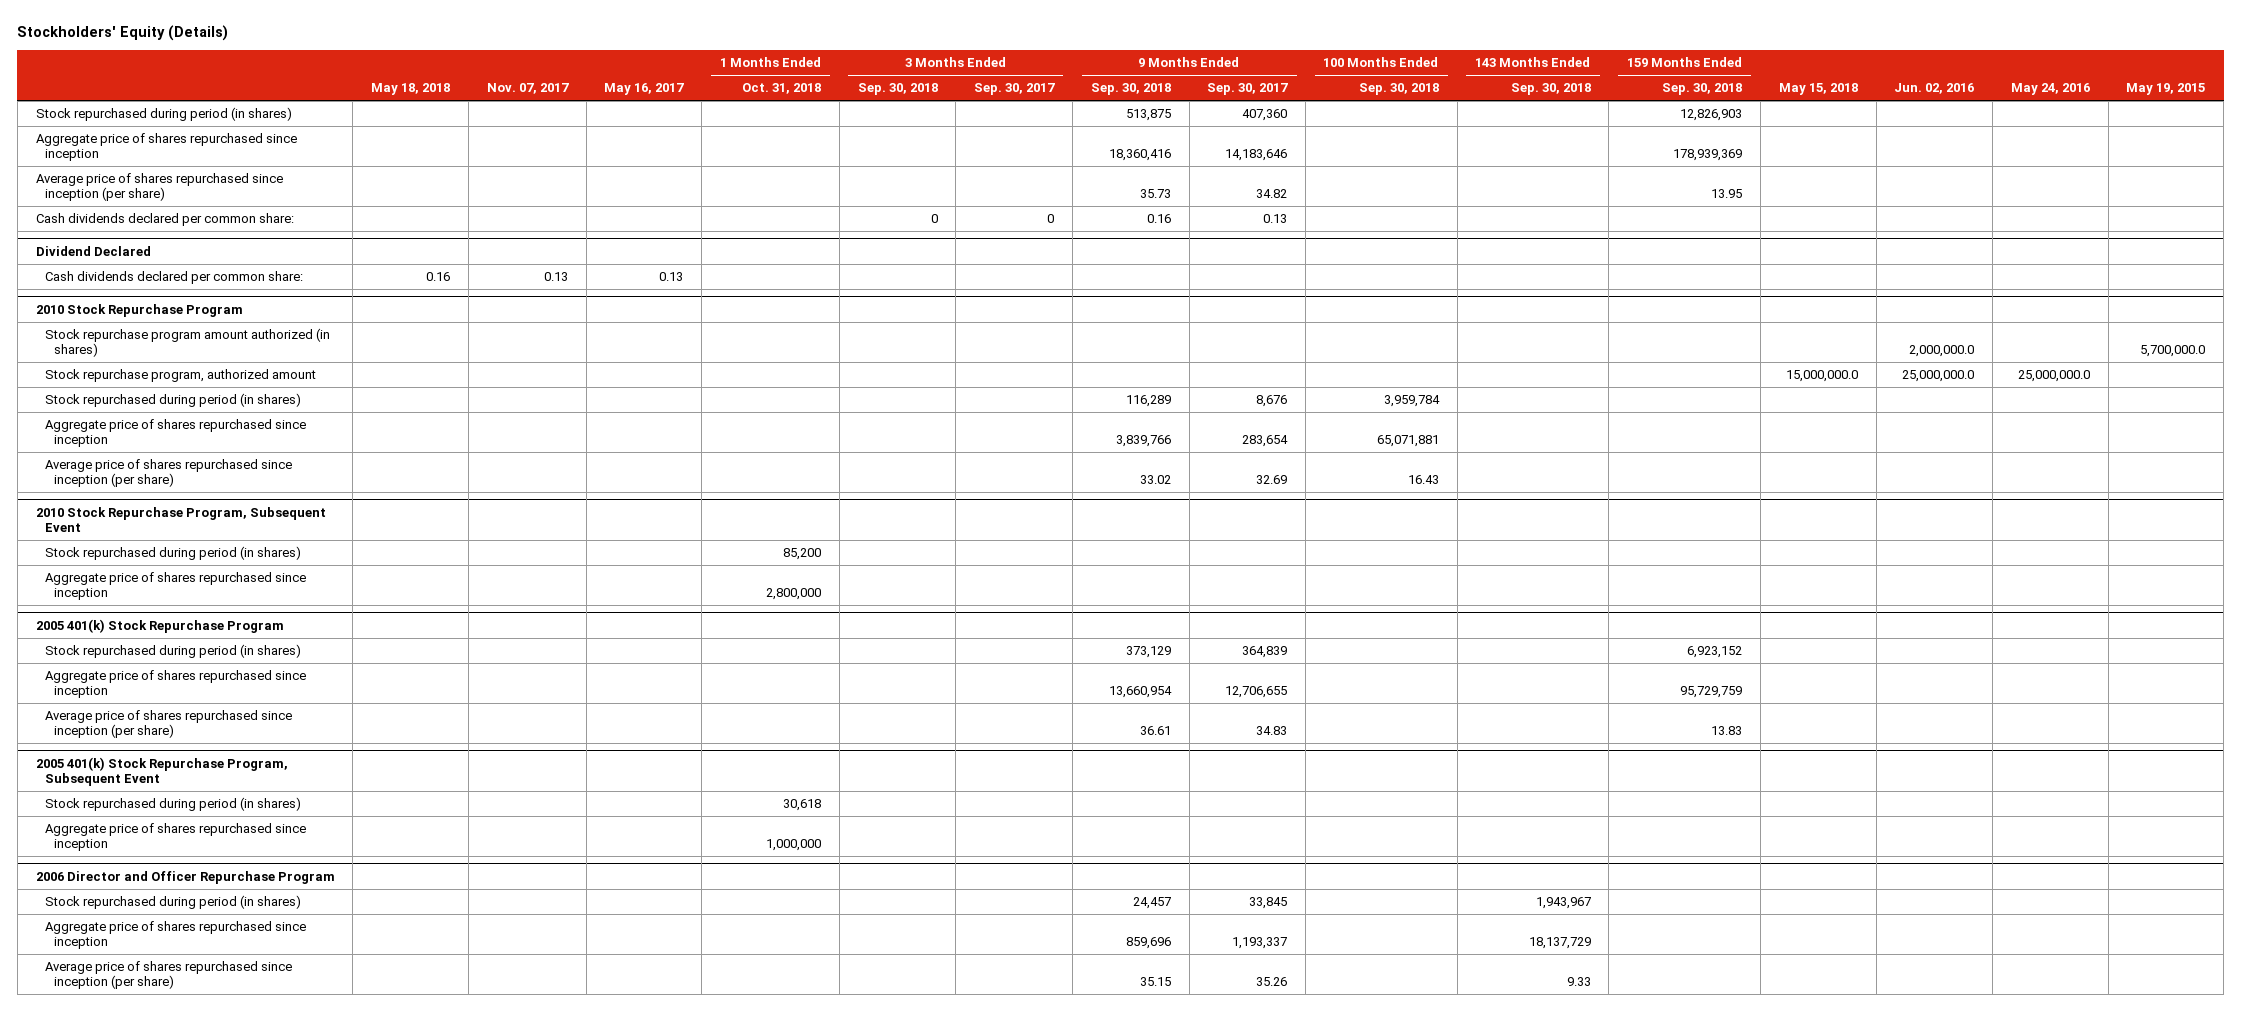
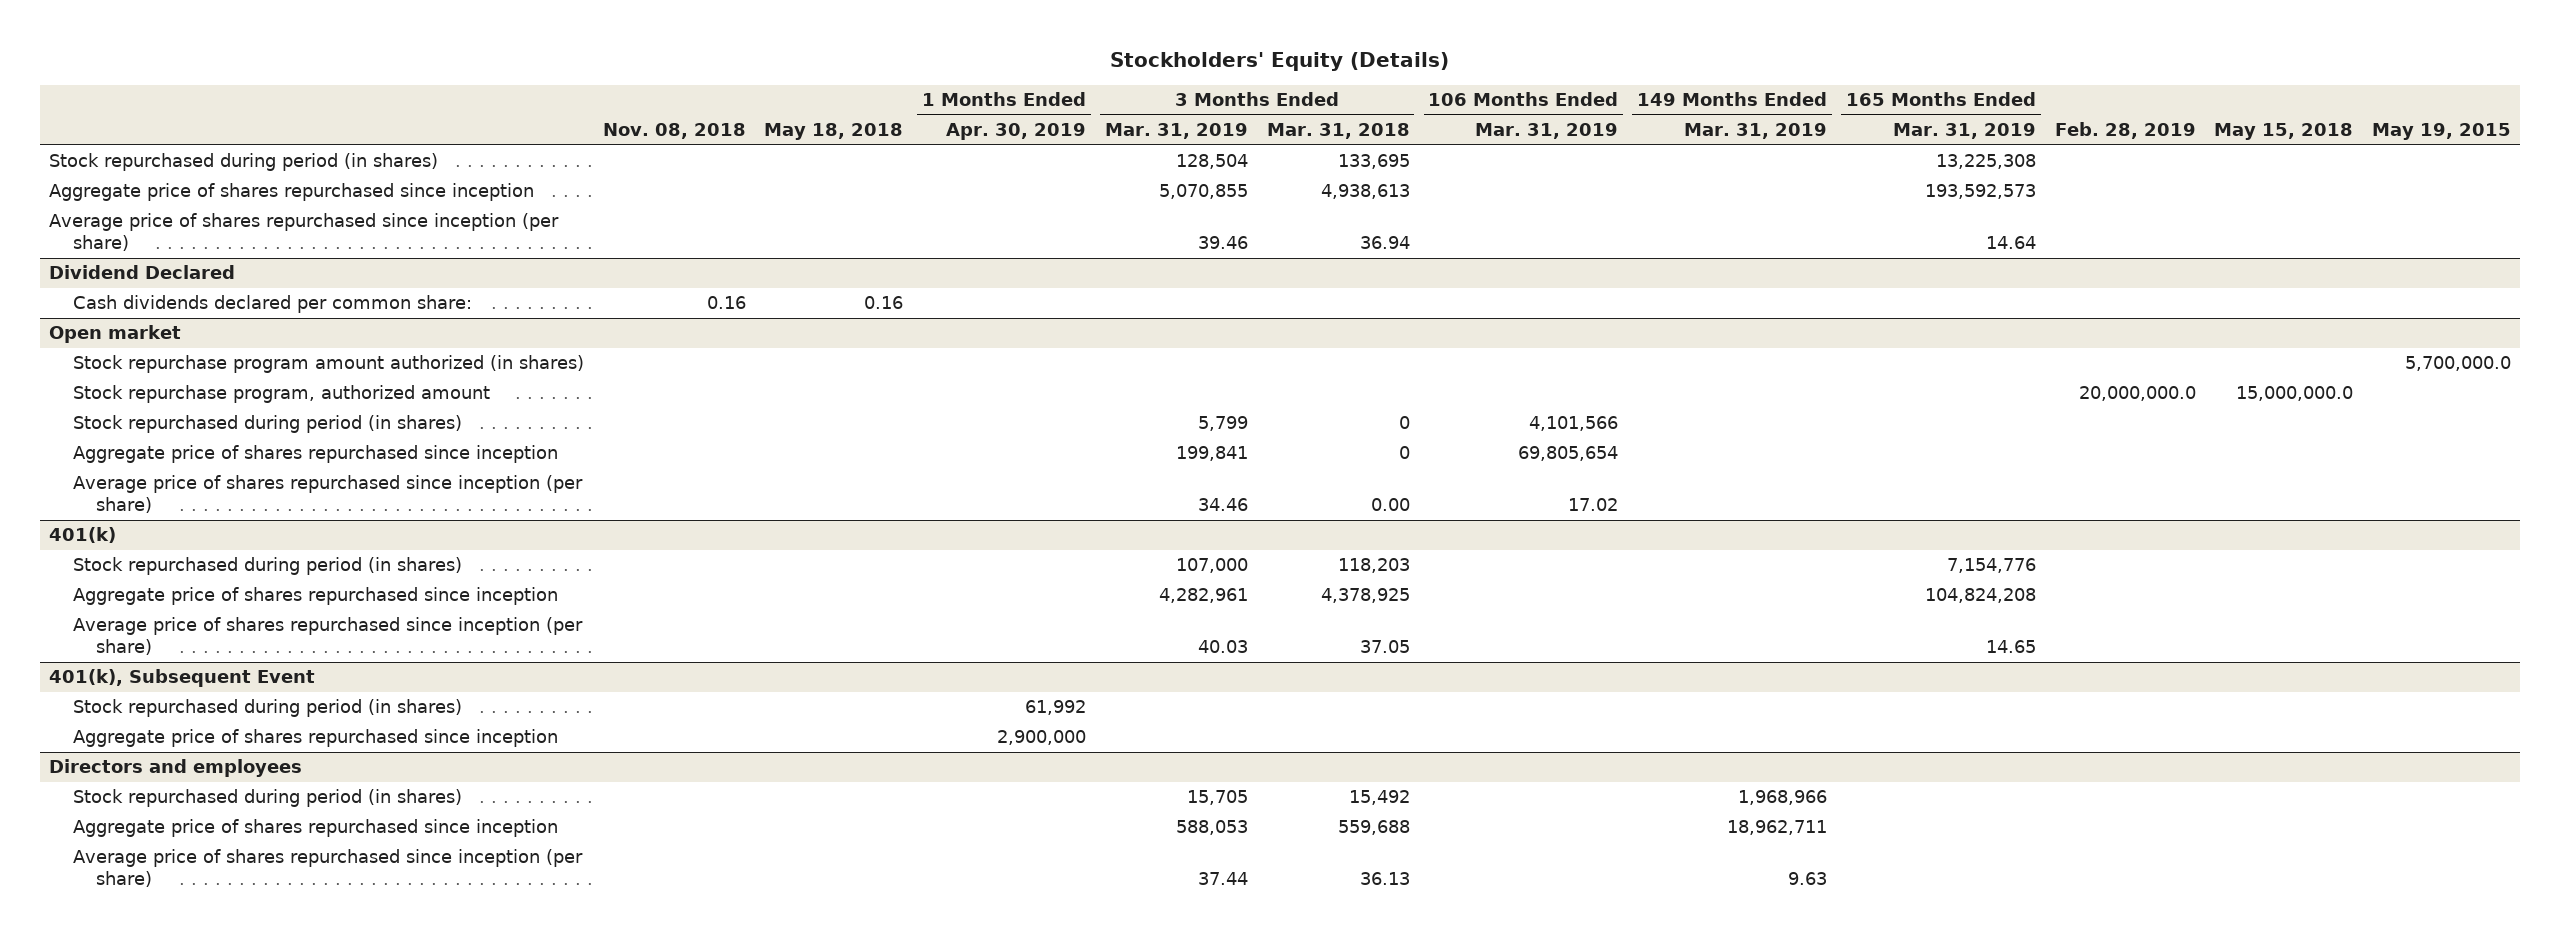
- | May 18, 2018 | Nov. 07, 2017 | May 16, 2017 | 1 Months Ended Oct. 31, 2018 | 3 Months Ended Sep. 30, 2018 | 3 Months Ended Sep. 30, 2017 | 9 Months Ended Sep. 30, 2018 | 9 Months Ended Sep. 30, 2017 | 100 Months Ended Sep. 30, 2018 | 143 Months Ended Sep. 30, 2018 | 159 Months Ended Sep. 30, 2018 | May 15, 2018 | Jun. 02, 2016 | May 24, 2016 | May 19, 2015
+ | Nov. 08, 2018 | May 18, 2018 | 1 Months Ended Apr. 30, 2019 | 3 Months Ended Mar. 31, 2019 | 3 Months Ended Mar. 31, 2018 | 106 Months Ended Mar. 31, 2019 | 149 Months Ended Mar. 31, 2019 | 165 Months Ended Mar. 31, 2019 | Feb. 28, 2019 | May 15, 2018 | May 19, 2015
- Cash dividends declared per common share: | | | | | 0 | 0 | 0.16 | 0.13 | | | | | | |
- 2010 Stock Repurchase Program
+ Open market
- 2010 Stock Repurchase Program, Subsequent Event
- Stock repurchased during period (in shares) | | | | 85,200 | | | | | | | | | | |
- Aggregate price of shares repurchased since inception | | | | 2,800,000 | | | | | | | | | | |
- 2005 401(k) Stock Repurchase Program
+ 401(k)
- 2005 401(k) Stock Repurchase Program, Subsequent Event
+ 401(k), Subsequent Event
- 2006 Director and Officer Repurchase Program
+ Directors and employees

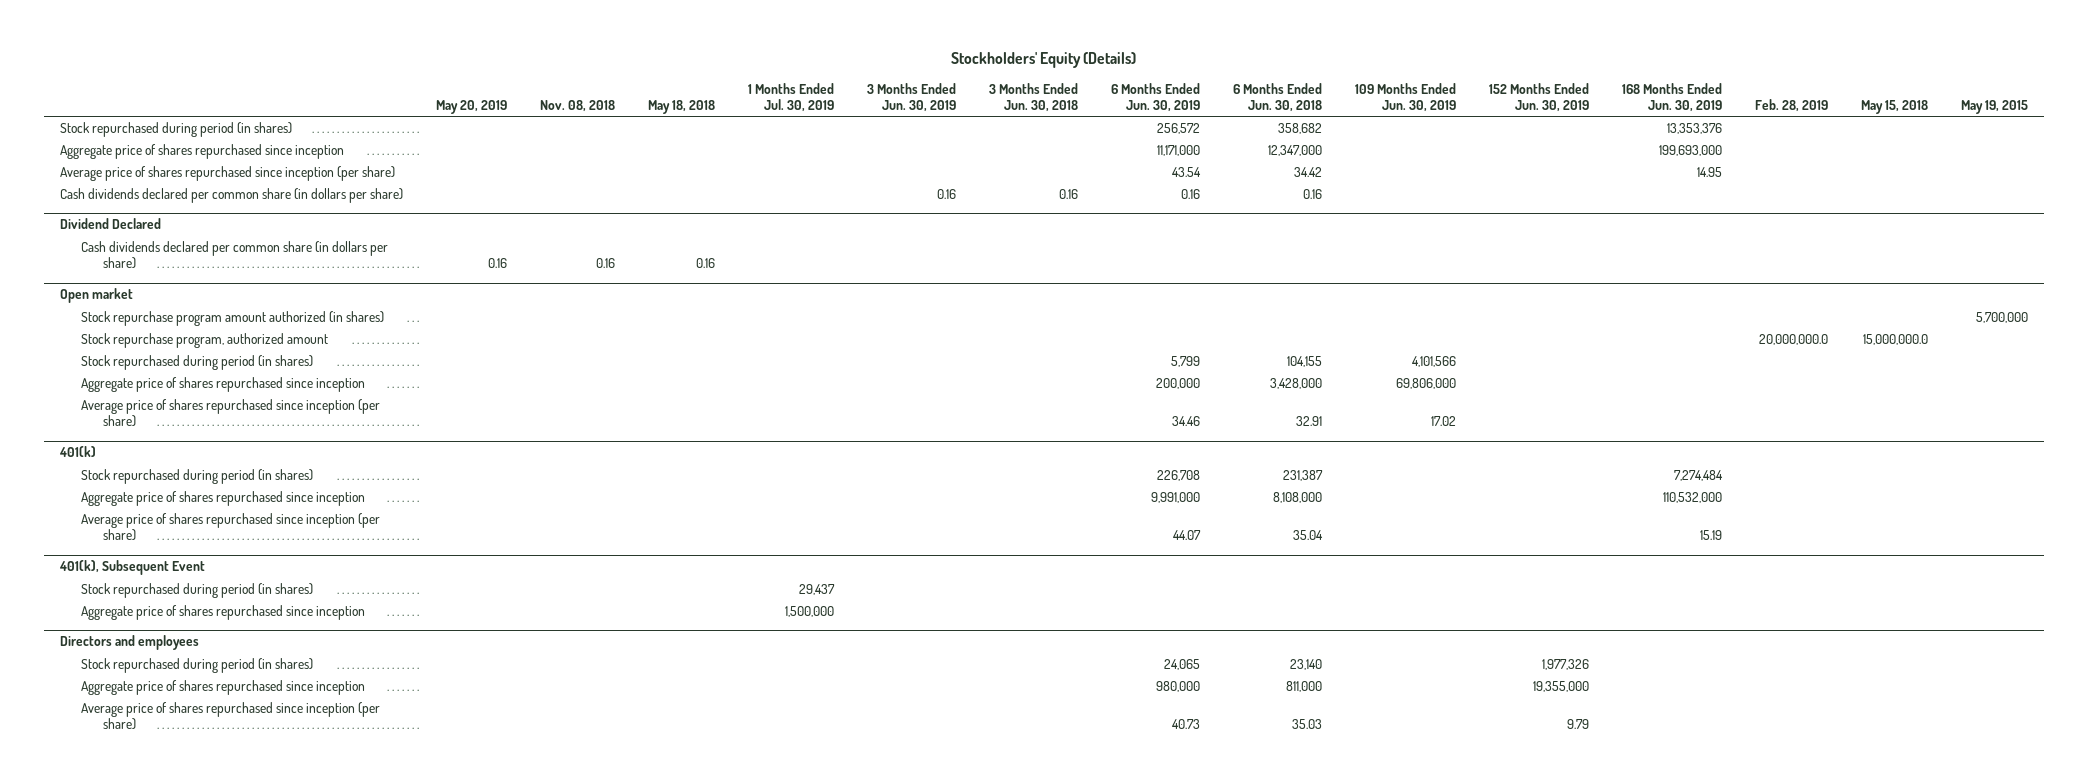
- | Nov. 08, 2018 | May 18, 2018 | 1 Months Ended Apr. 30, 2019 | 3 Months Ended Mar. 31, 2019 | 3 Months Ended Mar. 31, 2018 | 106 Months Ended Mar. 31, 2019 | 149 Months Ended Mar. 31, 2019 | 165 Months Ended Mar. 31, 2019 | Feb. 28, 2019 | May 15, 2018 | May 19, 2015
+ | May 20, 2019 | Nov. 08, 2018 | May 18, 2018 | 1 Months Ended Jul. 30, 2019 | 3 Months Ended Jun. 30, 2019 | 3 Months Ended Jun. 30, 2018 | 6 Months Ended Jun. 30, 2019 | 6 Months Ended Jun. 30, 2018 | 109 Months Ended Jun. 30, 2019 | 152 Months Ended Jun. 30, 2019 | 168 Months Ended Jun. 30, 2019 | Feb. 28, 2019 | May 15, 2018 | May 19, 2015
+ Cash dividends declared per common share (in dollars per share) | | | | | 0.16 | 0.16 | 0.16 | 0.16 | | | | | |
@ Dividend Declared
- Cash dividends declared per common share: | 0.16 | 0.16 | | | | | | | | |
+ Cash dividends declared per common share (in dollars per share) | 0.16 | 0.16 | 0.16 | | | | | | | | | | |
@ Open market
- Stock repurchase program amount authorized (in shares) | | | | | | | | | | | 5,700,000.0
+ Stock repurchase program amount authorized (in shares) | | | | | | | | | | | | | | 5,700,000

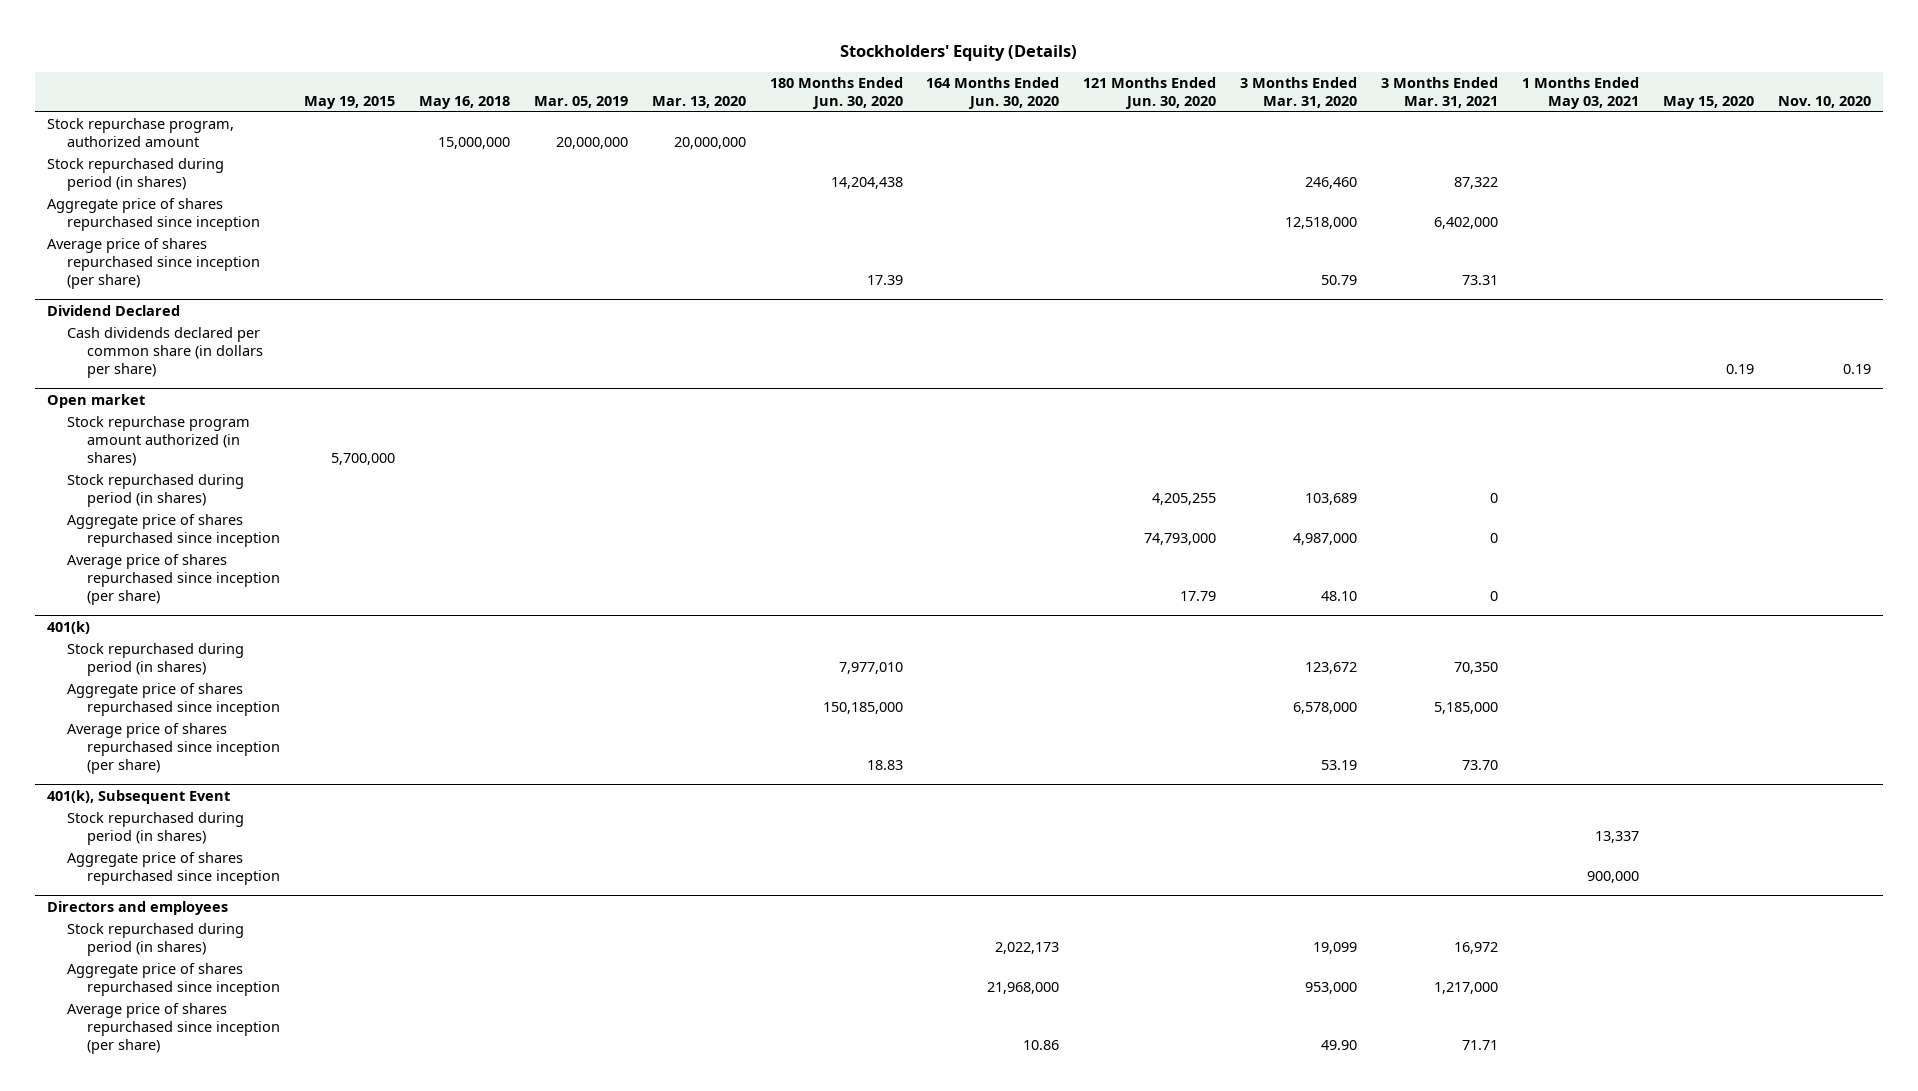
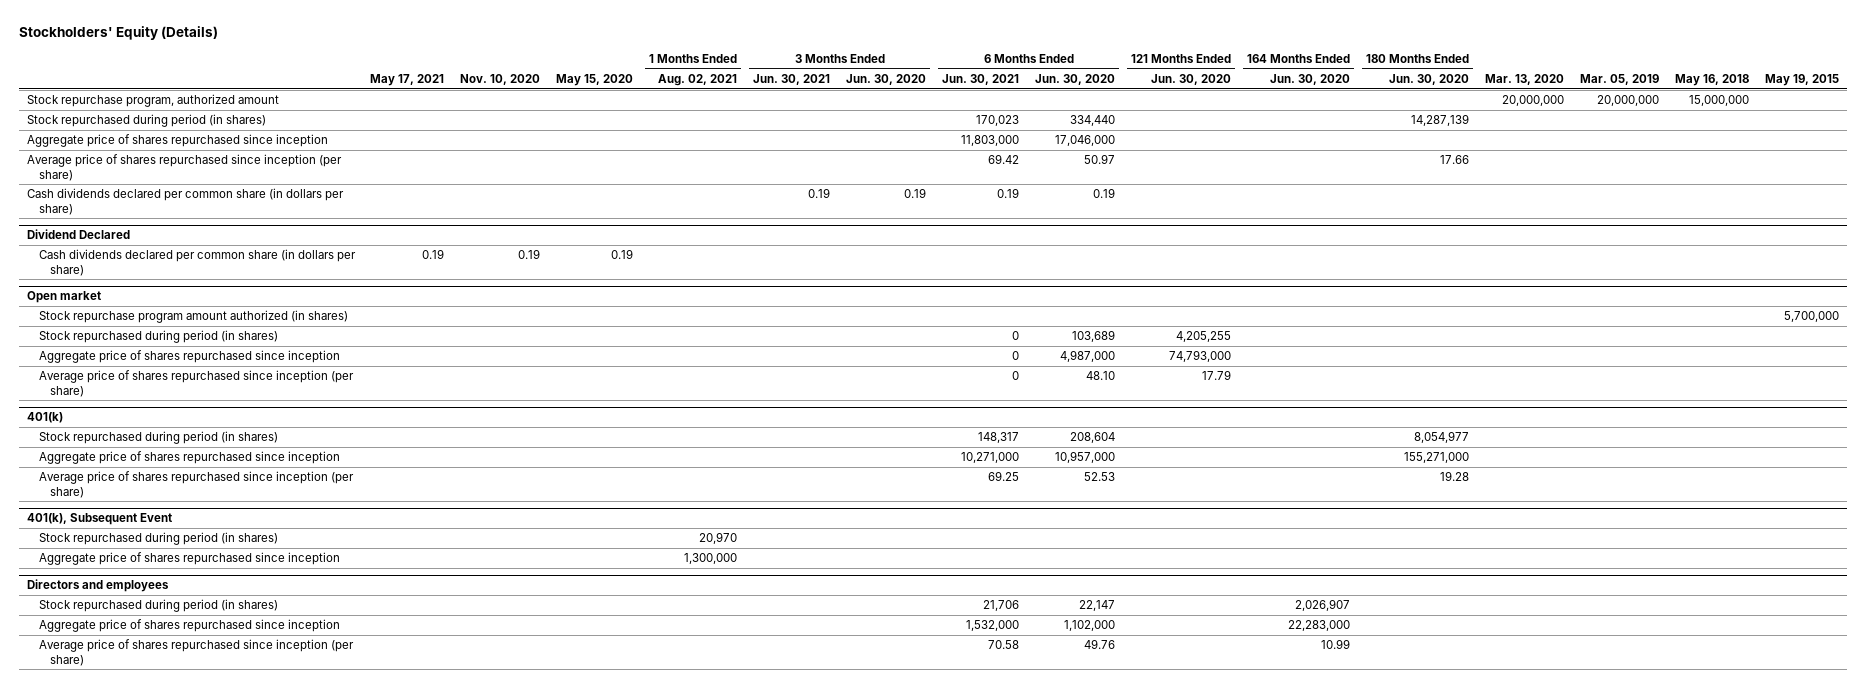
- | May 19, 2015 | May 16, 2018 | Mar. 05, 2019 | Mar. 13, 2020 | 180 Months Ended Jun. 30, 2020 | 164 Months Ended Jun. 30, 2020 | 121 Months Ended Jun. 30, 2020 | 3 Months Ended Mar. 31, 2020 | 3 Months Ended Mar. 31, 2021 | 1 Months Ended May 03, 2021 | May 15, 2020 | Nov. 10, 2020
+ | May 17, 2021 | Nov. 10, 2020 | May 15, 2020 | 1 Months Ended Aug. 02, 2021 | 3 Months Ended Jun. 30, 2021 | 3 Months Ended Jun. 30, 2020 | 6 Months Ended Jun. 30, 2021 | 6 Months Ended Jun. 30, 2020 | 121 Months Ended Jun. 30, 2020 | 164 Months Ended Jun. 30, 2020 | 180 Months Ended Jun. 30, 2020 | Mar. 13, 2020 | Mar. 05, 2019 | May 16, 2018 | May 19, 2015
- Stock repurchased during period (in shares) | | | | | 14,204,438 | | | 246,460 | 87,322 | | |
+ Stock repurchased during period (in shares) | | | | | | | 170,023 | 334,440 | | | 14,287,139 | | | |
- Average price of shares repurchased since inception (per share) | | | | | 17.39 | | | 50.79 | 73.31 | | |
+ Average price of shares repurchased since inception (per share) | | | | | | | 69.42 | 50.97 | | | 17.66 | | | |
+ Cash dividends declared per common share (in dollars per share) | | | | | 0.19 | 0.19 | 0.19 | 0.19 | | | | | | |
@ 401(k)
- Stock repurchased during period (in shares) | | | | | 7,977,010 | | | 123,672 | 70,350 | | |
- Aggregate price of shares repurchased since inception | | | | | 150,185,000 | | | 6,578,000 | 5,185,000 | | |
- Average price of shares repurchased since inception (per share) | | | | | 18.83 | | | 53.19 | 73.70 | | |
+ Stock repurchased during period (in shares) | | | | | | | 148,317 | 208,604 | | | 8,054,977 | | | |
+ Aggregate price of shares repurchased since inception | | | | | | | 10,271,000 | 10,957,000 | | | 155,271,000 | | | |
+ Average price of shares repurchased since inception (per share) | | | | | | | 69.25 | 52.53 | | | 19.28 | | | |
@ Directors and employees
- Stock repurchased during period (in shares) | | | | | | 2,022,173 | | 19,099 | 16,972 | | |
- Aggregate price of shares repurchased since inception | | | | | | 21,968,000 | | 953,000 | 1,217,000 | | |
- Average price of shares repurchased since inception (per share) | | | | | | 10.86 | | 49.90 | 71.71 | | |
+ Stock repurchased during period (in shares) | | | | | | | 21,706 | 22,147 | | 2,026,907 | | | | |
+ Aggregate price of shares repurchased since inception | | | | | | | 1,532,000 | 1,102,000 | | 22,283,000 | | | | |
+ Average price of shares repurchased since inception (per share) | | | | | | | 70.58 | 49.76 | | 10.99 | | | | |

